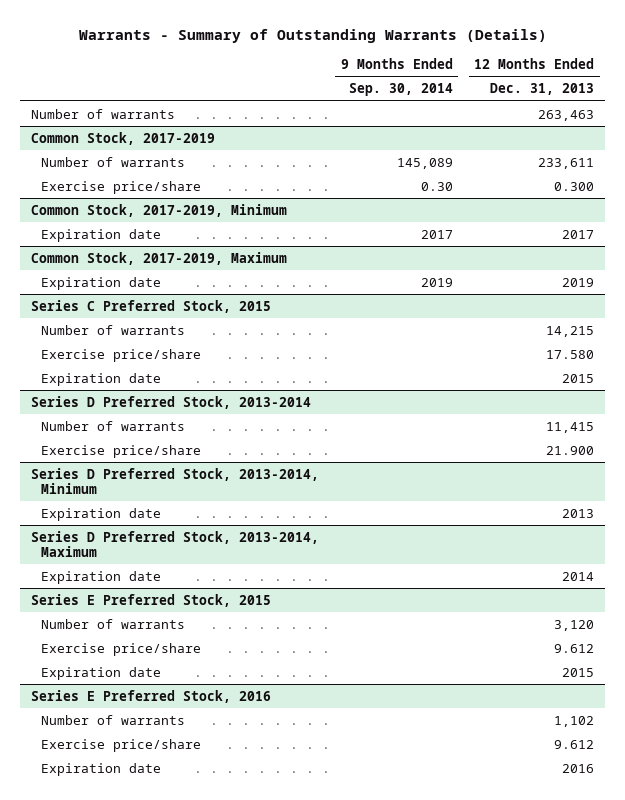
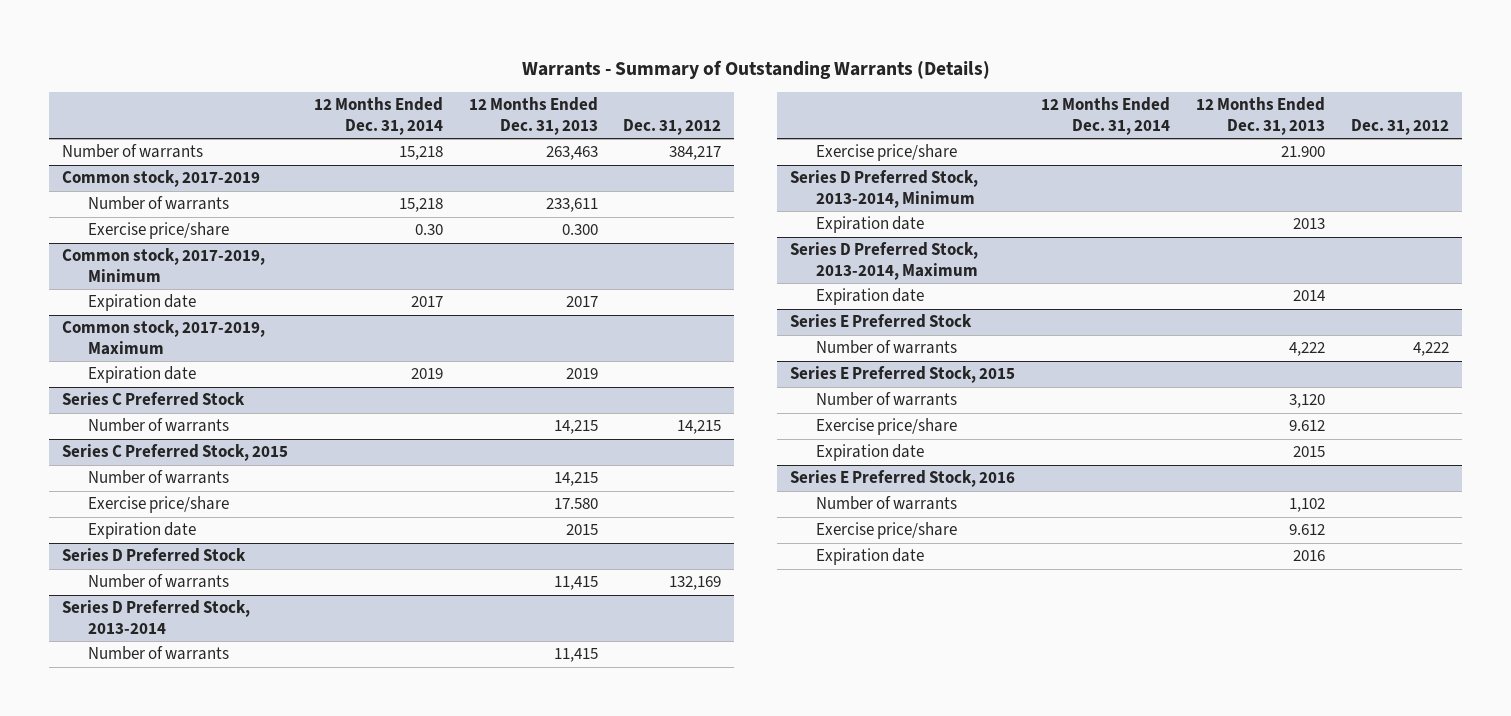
- | 9 Months Ended Sep. 30, 2014 | 12 Months Ended Dec. 31, 2013
+ | 12 Months Ended Dec. 31, 2014 | 12 Months Ended Dec. 31, 2013 | Dec. 31, 2012
- Common Stock, 2017-2019
+ Common stock, 2017-2019
- Common Stock, 2017-2019, Minimum
+ Common stock, 2017-2019, Minimum
- Common Stock, 2017-2019, Maximum
+ Common stock, 2017-2019, Maximum
+ Series C Preferred Stock
+ Number of warrants | | 14,215 | 14,215
+ Series D Preferred Stock
+ Number of warrants | | 11,415 | 132,169
+ Series E Preferred Stock
+ Number of warrants | | 4,222 | 4,222

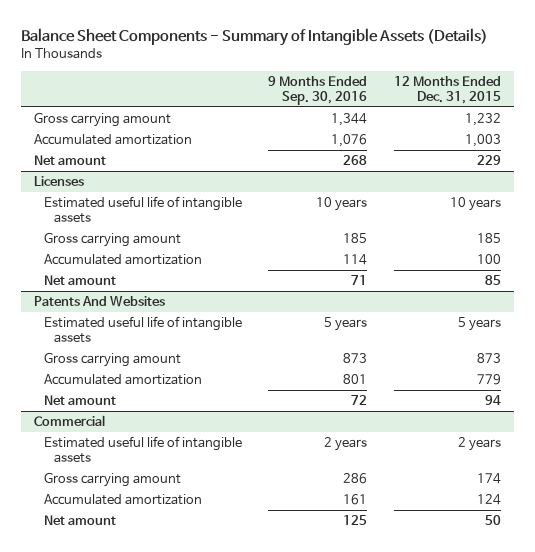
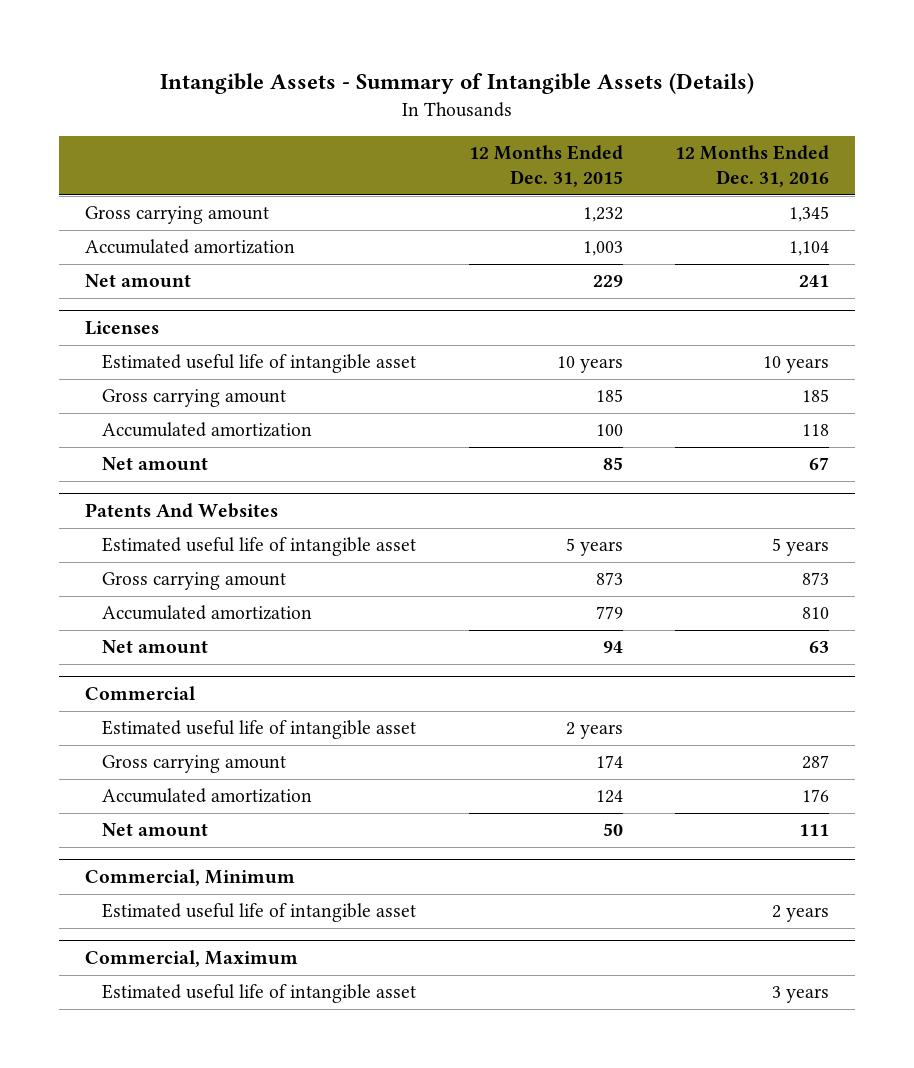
- Balance Sheet Components - Summary of Intangible Assets (Details)
+ Intangible Assets - Summary of Intangible Assets (Details)
- | 9 Months Ended Sep. 30, 2016 | 12 Months Ended Dec. 31, 2015
+ | 12 Months Ended Dec. 31, 2015 | 12 Months Ended Dec. 31, 2016
@ Licenses
- Estimated useful life of intangible assets | 10 years | 10 years
+ Estimated useful life of intangible asset | 10 years | 10 years
@ Patents And Websites
- Estimated useful life of intangible assets | 5 years | 5 years
+ Estimated useful life of intangible asset | 5 years | 5 years
@ Commercial
- Estimated useful life of intangible assets | 2 years | 2 years
+ Estimated useful life of intangible asset | 2 years |
+ Commercial, Minimum
+ Estimated useful life of intangible asset | | 2 years
+ Commercial, Maximum
+ Estimated useful life of intangible asset | | 3 years

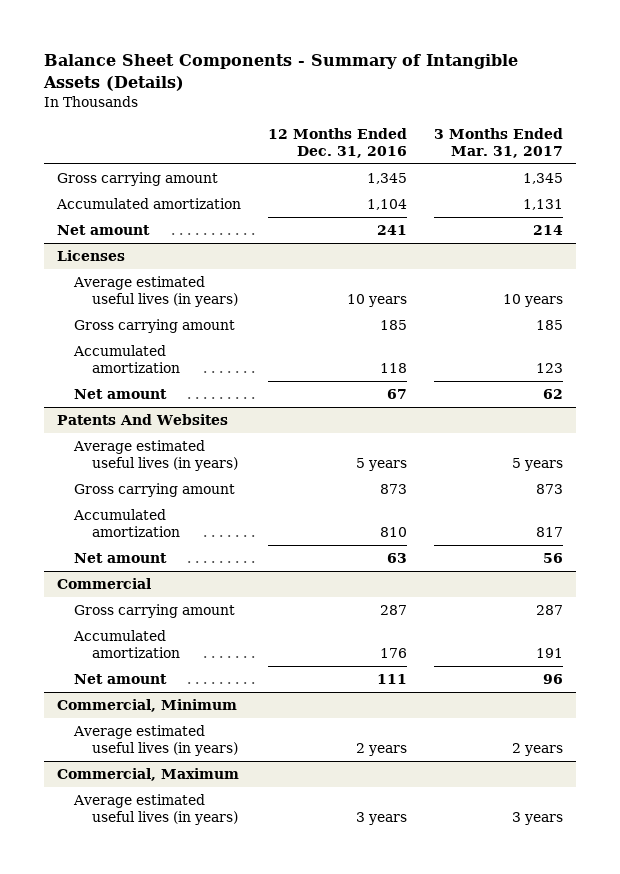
- Intangible Assets - Summary of Intangible Assets (Details)
+ Balance Sheet Components - Summary of Intangible Assets (Details)
- | 12 Months Ended Dec. 31, 2015 | 12 Months Ended Dec. 31, 2016
+ | 12 Months Ended Dec. 31, 2016 | 3 Months Ended Mar. 31, 2017
@ Licenses
- Estimated useful life of intangible asset | 10 years | 10 years
+ Average estimated useful lives (in years) | 10 years | 10 years
@ Patents And Websites
- Estimated useful life of intangible asset | 5 years | 5 years
+ Average estimated useful lives (in years) | 5 years | 5 years
@ Commercial
- Estimated useful life of intangible asset | 2 years |
@ Commercial, Minimum
- Estimated useful life of intangible asset | | 2 years
+ Average estimated useful lives (in years) | 2 years | 2 years
@ Commercial, Maximum
- Estimated useful life of intangible asset | | 3 years
+ Average estimated useful lives (in years) | 3 years | 3 years

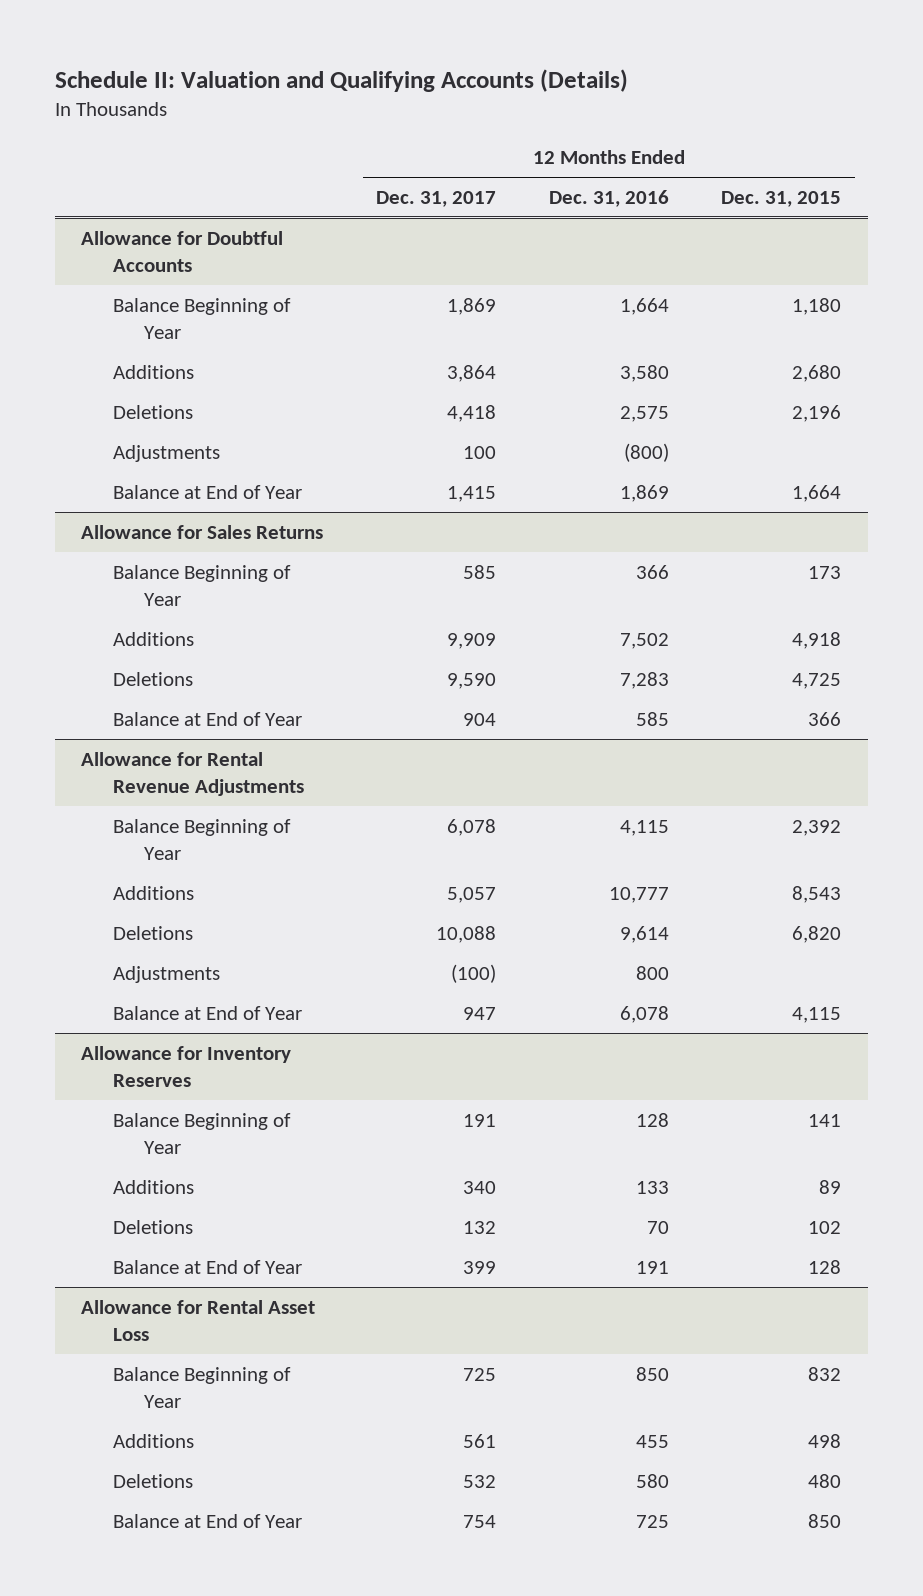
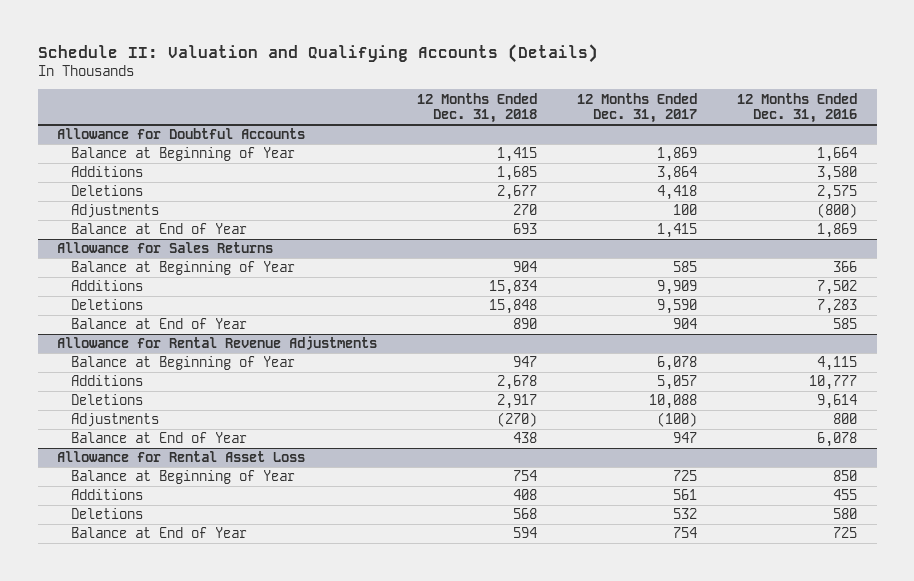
- | 12 Months Ended Dec. 31, 2017 | 12 Months Ended Dec. 31, 2016 | 12 Months Ended Dec. 31, 2015
+ | 12 Months Ended Dec. 31, 2018 | 12 Months Ended Dec. 31, 2017 | 12 Months Ended Dec. 31, 2016
@ Allowance for Doubtful Accounts
- Balance Beginning of Year | 1,869 | 1,664 | 1,180
+ Balance at Beginning of Year | 1,415 | 1,869 | 1,664
@ Allowance for Sales Returns
- Balance Beginning of Year | 585 | 366 | 173
+ Balance at Beginning of Year | 904 | 585 | 366
@ Allowance for Rental Revenue Adjustments
- Balance Beginning of Year | 6,078 | 4,115 | 2,392
+ Balance at Beginning of Year | 947 | 6,078 | 4,115
- Allowance for Inventory Reserves
- Balance Beginning of Year | 191 | 128 | 141
- Additions | 340 | 133 | 89
- Deletions | 132 | 70 | 102
- Balance at End of Year | 399 | 191 | 128
@ Allowance for Rental Asset Loss
- Balance Beginning of Year | 725 | 850 | 832
+ Balance at Beginning of Year | 754 | 725 | 850

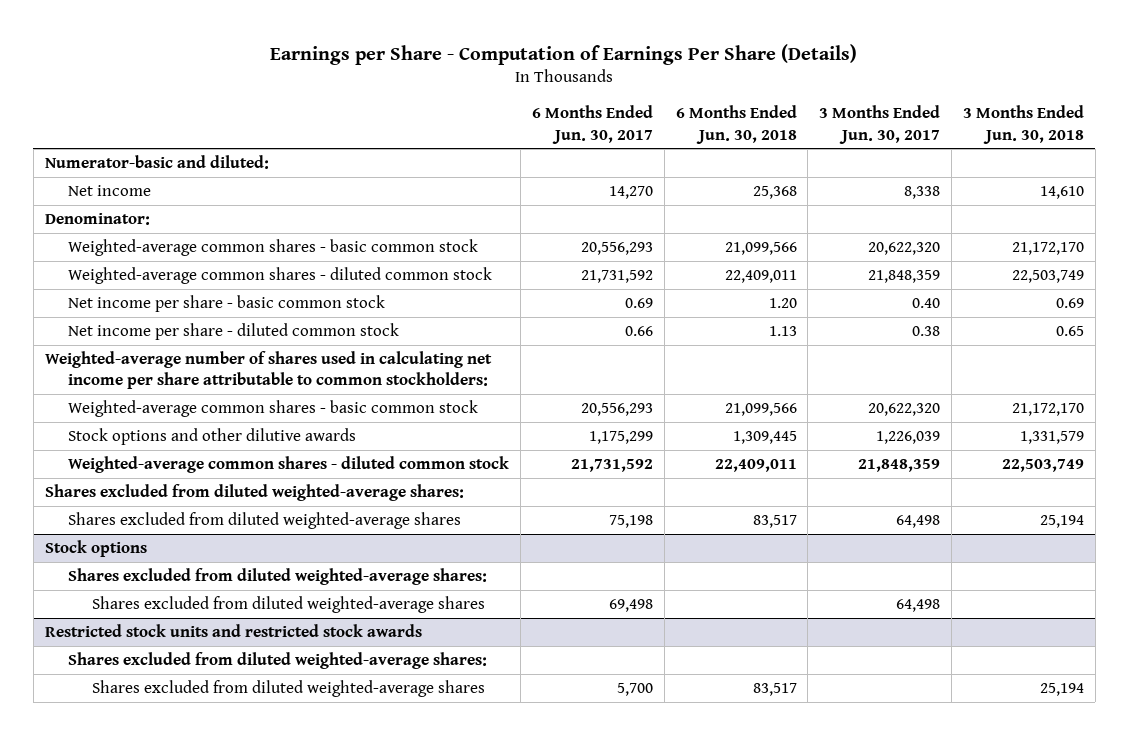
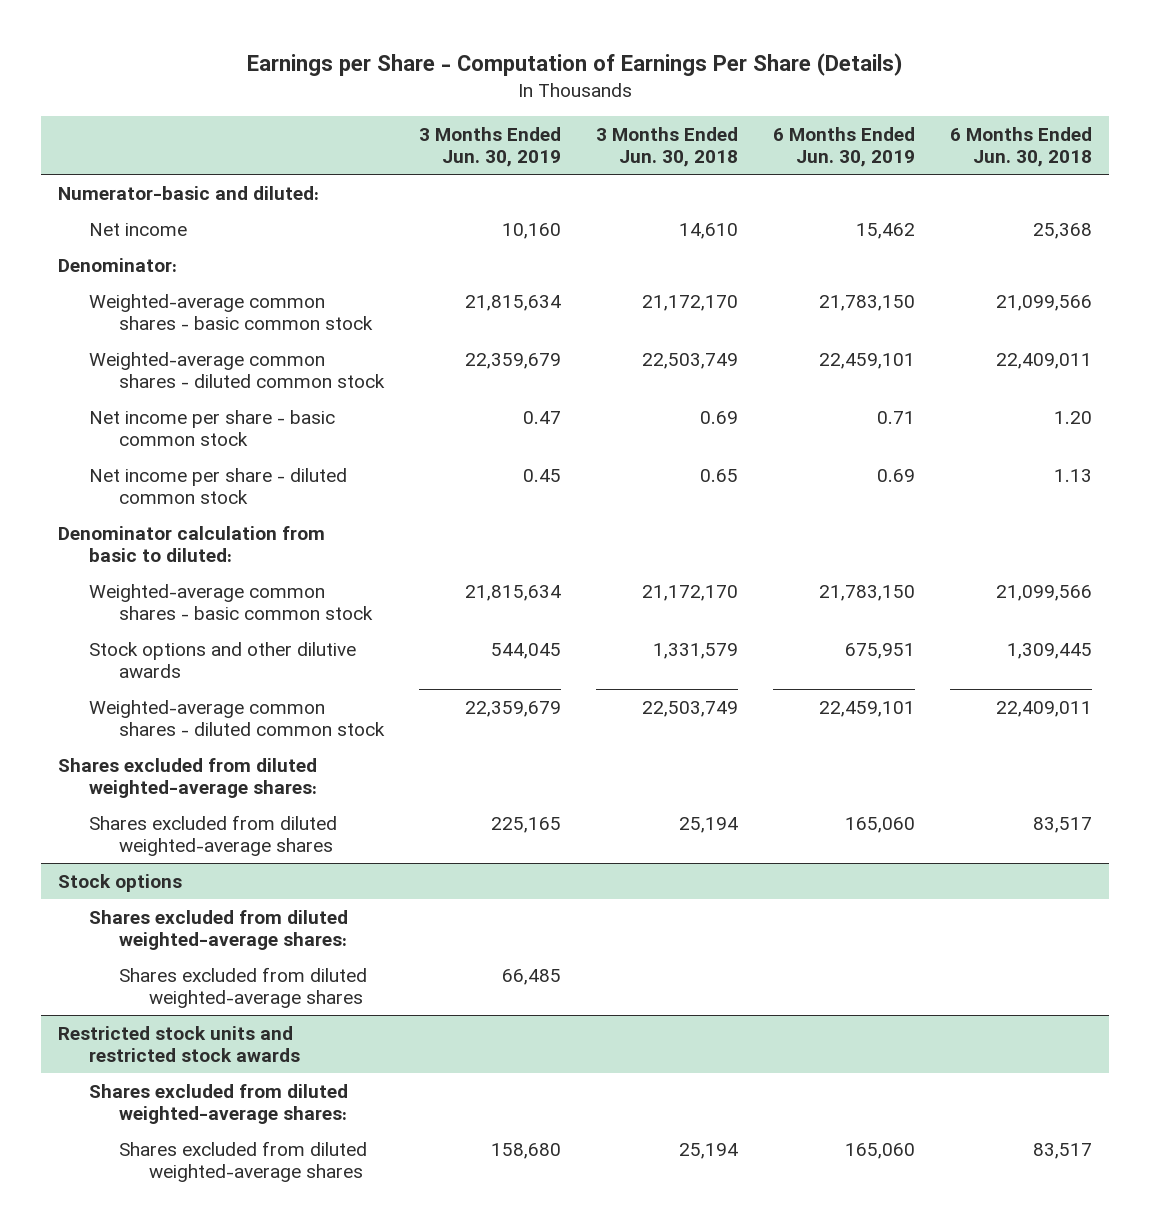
- | 6 Months Ended Jun. 30, 2017 | 6 Months Ended Jun. 30, 2018 | 3 Months Ended Jun. 30, 2017 | 3 Months Ended Jun. 30, 2018
+ | 3 Months Ended Jun. 30, 2019 | 3 Months Ended Jun. 30, 2018 | 6 Months Ended Jun. 30, 2019 | 6 Months Ended Jun. 30, 2018
- Weighted-average number of shares used in calculating net income per share attributable to common stockholders:
+ Denominator calculation from basic to diluted:

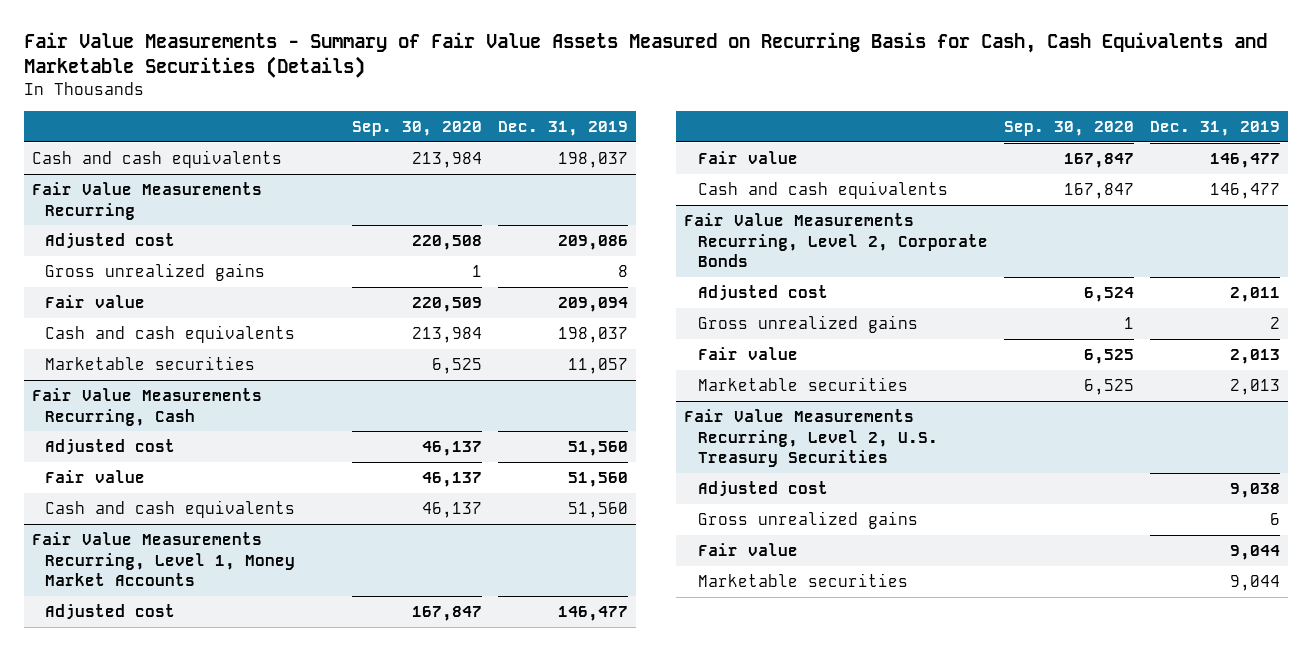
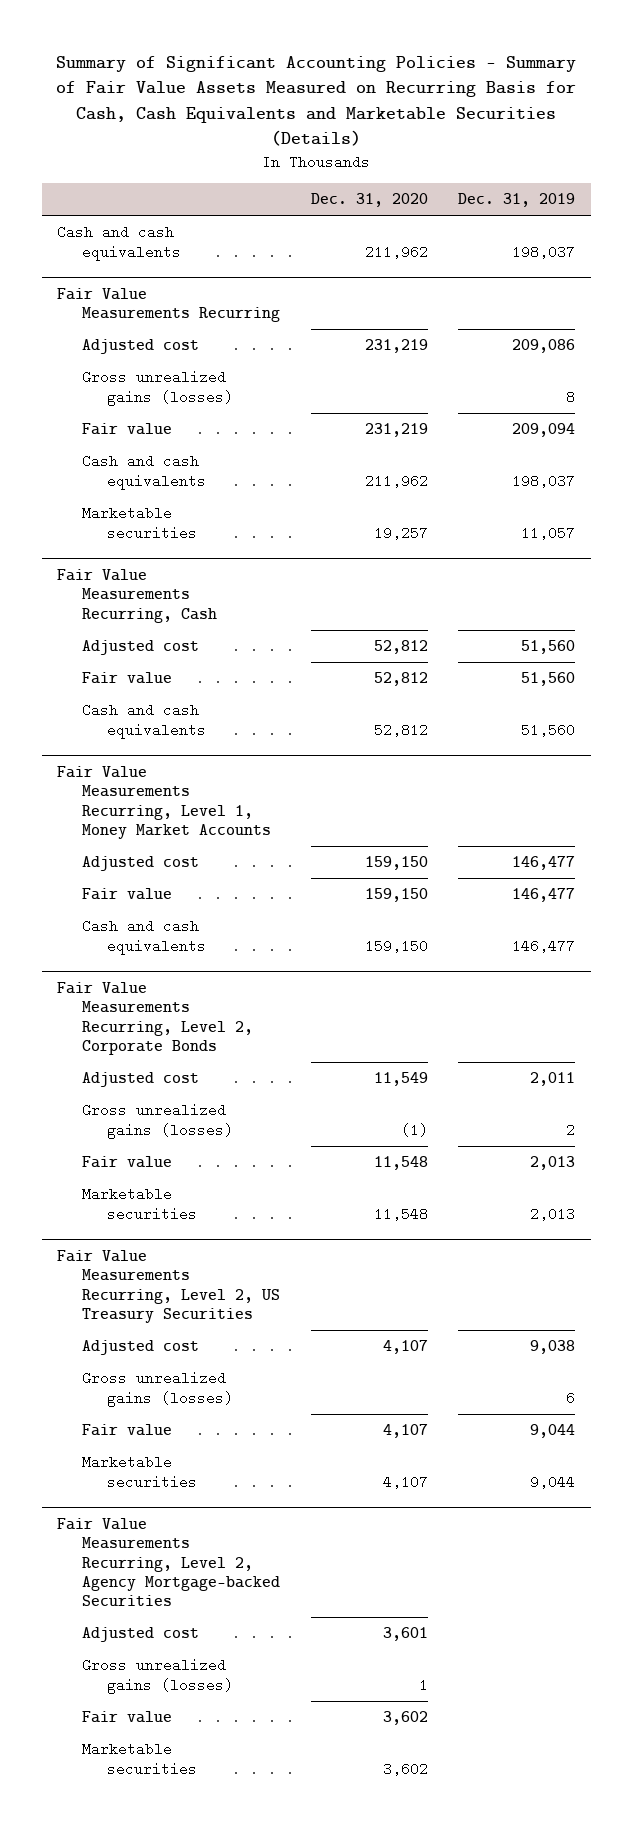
- Fair Value Measurements - Summary of Fair Value Assets Measured on Recurring Basis for Cash, Cash Equivalents and Marketable Securities (Details)
+ Summary of Significant Accounting Policies - Summary of Fair Value Assets Measured on Recurring Basis for Cash, Cash Equivalents and Marketable Securities (Details)
- | Sep. 30, 2020 | Dec. 31, 2019
+ | Dec. 31, 2020 | Dec. 31, 2019
@ Fair Value Measurements Recurring
- Gross unrealized gains | 1 | 8
+ Gross unrealized gains (losses) | | 8
@ Fair Value Measurements Recurring, Level 2, Corporate Bonds
- Gross unrealized gains | 1 | 2
+ Gross unrealized gains (losses) | (1) | 2
- Fair Value Measurements Recurring, Level 2, U.S. Treasury Securities
+ Fair Value Measurements Recurring, Level 2, US Treasury Securities
- Gross unrealized gains | | 6
+ Gross unrealized gains (losses) | | 6
+ Fair Value Measurements Recurring, Level 2, Agency Mortgage-backed Securities
+ Adjusted cost | 3,601 |
+ Gross unrealized gains (losses) | 1 |
+ Fair value | 3,602 |
+ Marketable securities | 3,602 |

